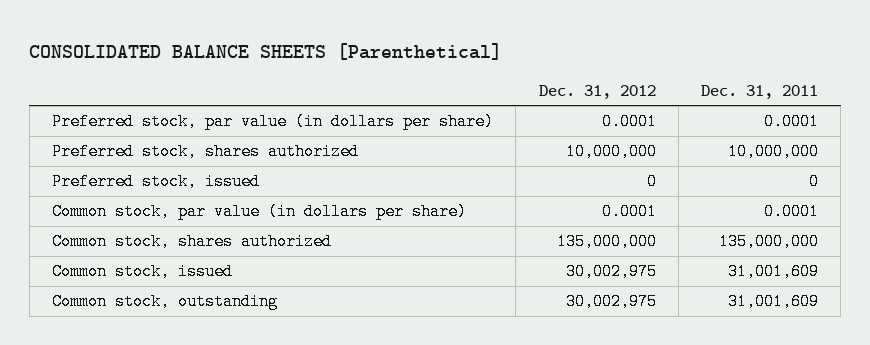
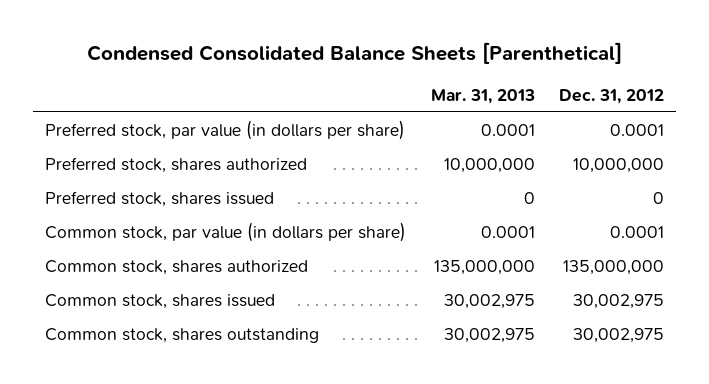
- CONSOLIDATED BALANCE SHEETS [Parenthetical]
+ Condensed Consolidated Balance Sheets [Parenthetical]
- | Dec. 31, 2012 | Dec. 31, 2011
+ | Mar. 31, 2013 | Dec. 31, 2012
- Preferred stock, issued | 0 | 0
+ Preferred stock, shares issued | 0 | 0
- Common stock, issued | 30,002,975 | 31,001,609
- Common stock, outstanding | 30,002,975 | 31,001,609
+ Common stock, shares issued | 30,002,975 | 30,002,975
+ Common stock, shares outstanding | 30,002,975 | 30,002,975

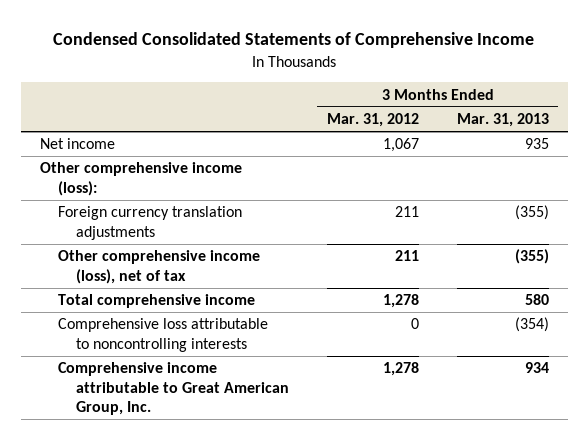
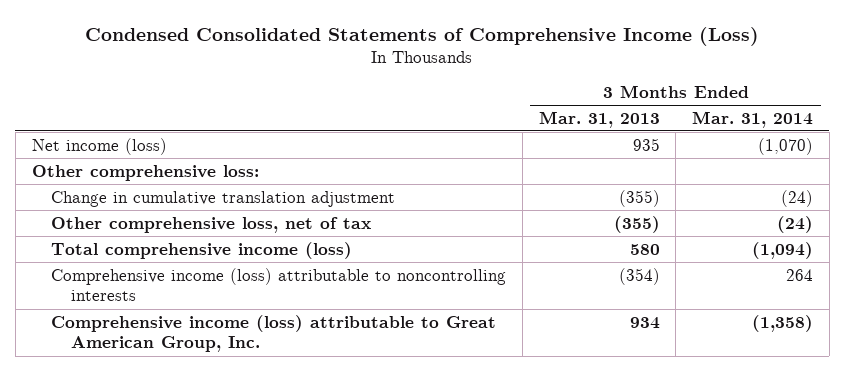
- Condensed Consolidated Statements of Comprehensive Income
+ Condensed Consolidated Statements of Comprehensive Income (Loss)
- | 3 Months Ended Mar. 31, 2012 | 3 Months Ended Mar. 31, 2013
+ | 3 Months Ended Mar. 31, 2013 | 3 Months Ended Mar. 31, 2014
- Net income | 1,067 | 935
- Other comprehensive income (loss):
- Foreign currency translation adjustments | 211 | (355)
- Other comprehensive income (loss), net of tax | 211 | (355)
- Total comprehensive income | 1,278 | 580
- Comprehensive loss attributable to noncontrolling interests | 0 | (354)
- Comprehensive income attributable to Great American Group, Inc. | 1,278 | 934
+ Net income (loss) | 935 | (1,070)
+ Other comprehensive loss:
+ Change in cumulative translation adjustment | (355) | (24)
+ Other comprehensive loss, net of tax | (355) | (24)
+ Total comprehensive income (loss) | 580 | (1,094)
+ Comprehensive income (loss) attributable to noncontrolling interests | (354) | 264
+ Comprehensive income (loss) attributable to Great American Group, Inc. | 934 | (1,358)

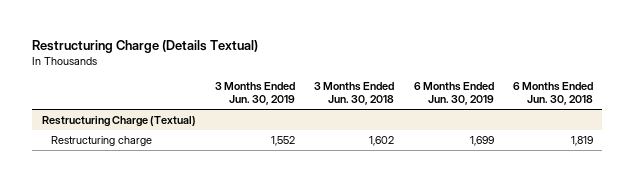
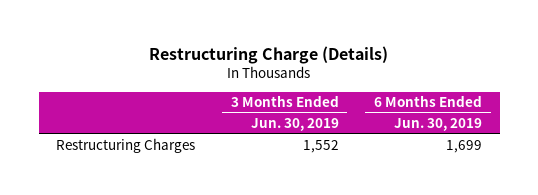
- Restructuring Charge (Details Textual)
+ Restructuring Charge (Details)
- | 3 Months Ended Jun. 30, 2019 | 3 Months Ended Jun. 30, 2018 | 6 Months Ended Jun. 30, 2019 | 6 Months Ended Jun. 30, 2018
+ | 3 Months Ended Jun. 30, 2019 | 6 Months Ended Jun. 30, 2019
- Restructuring Charge (Textual)
- Restructuring charge | 1,552 | 1,602 | 1,699 | 1,819
+ Restructuring Charges | 1,552 | 1,699

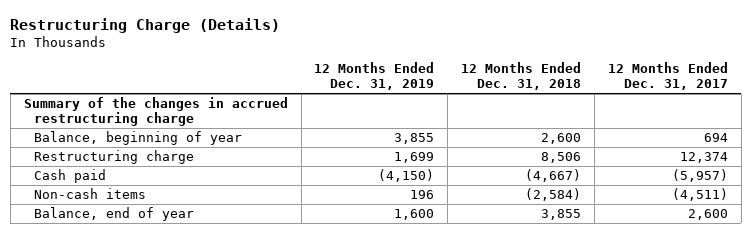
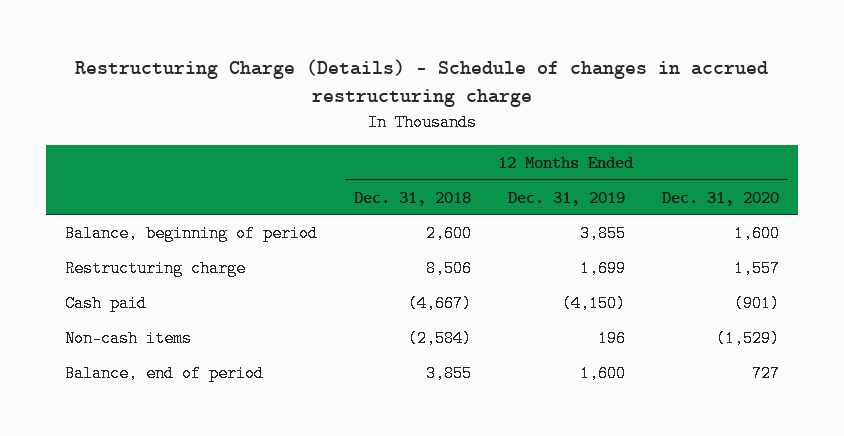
- Restructuring Charge (Details)
+ Restructuring Charge (Details) - Schedule of changes in accrued restructuring charge
- | 12 Months Ended Dec. 31, 2019 | 12 Months Ended Dec. 31, 2018 | 12 Months Ended Dec. 31, 2017
+ | 12 Months Ended Dec. 31, 2018 | 12 Months Ended Dec. 31, 2019 | 12 Months Ended Dec. 31, 2020
- Summary of the changes in accrued restructuring charge
- Balance, beginning of year | 3,855 | 2,600 | 694
+ Balance, beginning of period | 2,600 | 3,855 | 1,600
- Balance, end of year | 1,600 | 3,855 | 2,600
+ Balance, end of period | 3,855 | 1,600 | 727

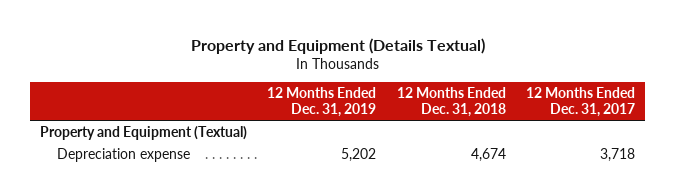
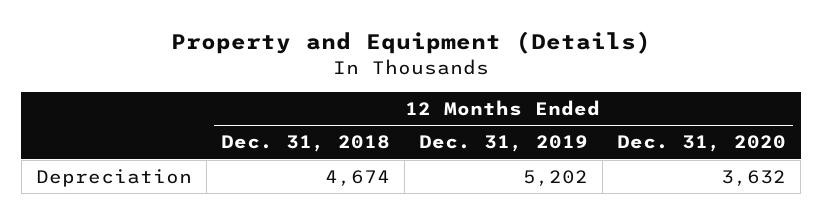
- Property and Equipment (Details Textual)
+ Property and Equipment (Details)
- | 12 Months Ended Dec. 31, 2019 | 12 Months Ended Dec. 31, 2018 | 12 Months Ended Dec. 31, 2017
+ | 12 Months Ended Dec. 31, 2018 | 12 Months Ended Dec. 31, 2019 | 12 Months Ended Dec. 31, 2020
- Property and Equipment (Textual)
- Depreciation expense | 5,202 | 4,674 | 3,718
+ Depreciation | 4,674 | 5,202 | 3,632

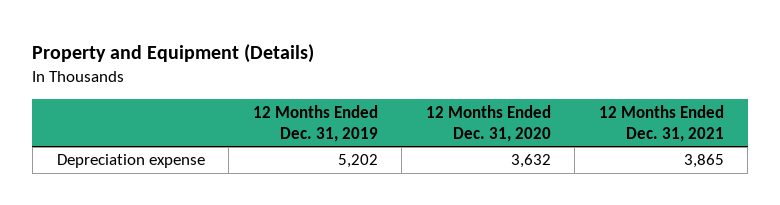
- | 12 Months Ended Dec. 31, 2018 | 12 Months Ended Dec. 31, 2019 | 12 Months Ended Dec. 31, 2020
+ | 12 Months Ended Dec. 31, 2019 | 12 Months Ended Dec. 31, 2020 | 12 Months Ended Dec. 31, 2021
- Depreciation | 4,674 | 5,202 | 3,632
+ Depreciation expense | 5,202 | 3,632 | 3,865

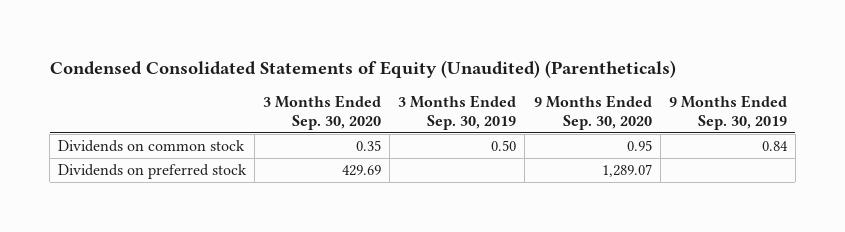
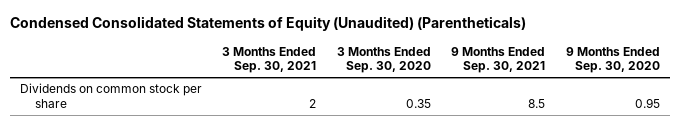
- | 3 Months Ended Sep. 30, 2020 | 3 Months Ended Sep. 30, 2019 | 9 Months Ended Sep. 30, 2020 | 9 Months Ended Sep. 30, 2019
+ | 3 Months Ended Sep. 30, 2021 | 3 Months Ended Sep. 30, 2020 | 9 Months Ended Sep. 30, 2021 | 9 Months Ended Sep. 30, 2020
- Dividends on common stock | 0.35 | 0.50 | 0.95 | 0.84
- Dividends on preferred stock | 429.69 | | 1,289.07 |
+ Dividends on common stock per share | 2 | 0.35 | 8.5 | 0.95

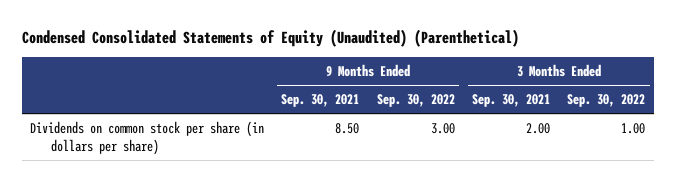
- Condensed Consolidated Statements of Equity (Unaudited) (Parentheticals)
+ Condensed Consolidated Statements of Equity (Unaudited) (Parenthetical)
- | 3 Months Ended Sep. 30, 2021 | 3 Months Ended Sep. 30, 2020 | 9 Months Ended Sep. 30, 2021 | 9 Months Ended Sep. 30, 2020
+ | 9 Months Ended Sep. 30, 2021 | 9 Months Ended Sep. 30, 2022 | 3 Months Ended Sep. 30, 2021 | 3 Months Ended Sep. 30, 2022
- Dividends on common stock per share | 2 | 0.35 | 8.5 | 0.95
+ Dividends on common stock per share (in dollars per share) | 8.50 | 3.00 | 2.00 | 1.00

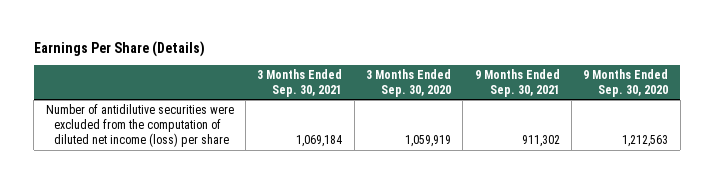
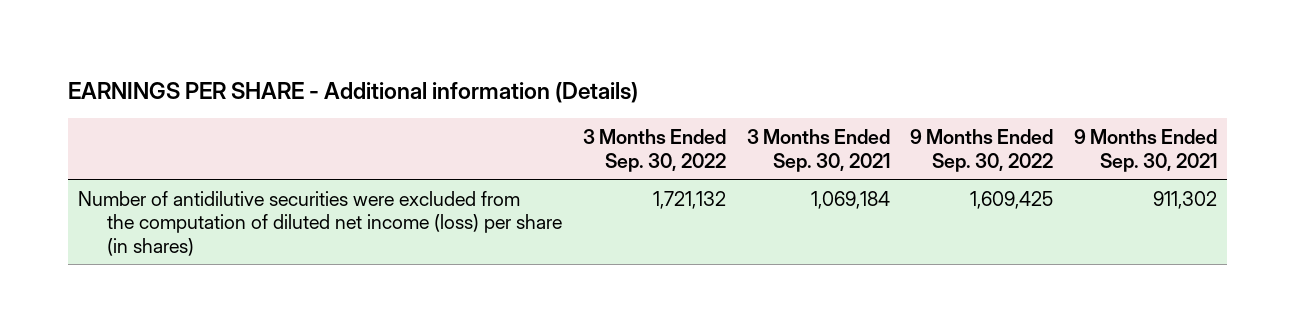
- Earnings Per Share (Details)
+ EARNINGS PER SHARE - Additional information (Details)
- | 3 Months Ended Sep. 30, 2021 | 3 Months Ended Sep. 30, 2020 | 9 Months Ended Sep. 30, 2021 | 9 Months Ended Sep. 30, 2020
+ | 3 Months Ended Sep. 30, 2022 | 3 Months Ended Sep. 30, 2021 | 9 Months Ended Sep. 30, 2022 | 9 Months Ended Sep. 30, 2021
- Number of antidilutive securities were excluded from the computation of diluted net income (loss) per share | 1,069,184 | 1,059,919 | 911,302 | 1,212,563
+ Number of antidilutive securities were excluded from the computation of diluted net income (loss) per share (in shares) | 1,721,132 | 1,069,184 | 1,609,425 | 911,302

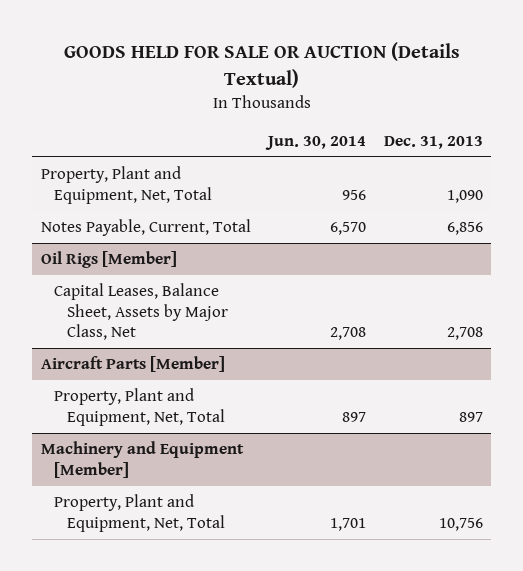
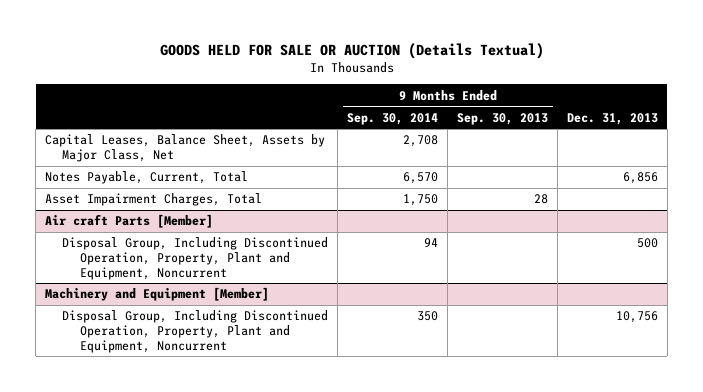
- | Jun. 30, 2014 | Dec. 31, 2013
+ | 9 Months Ended Sep. 30, 2014 | 9 Months Ended Sep. 30, 2013 | Dec. 31, 2013
- Property, Plant and Equipment, Net, Total | 956 | 1,090
+ Capital Leases, Balance Sheet, Assets by Major Class, Net | 2,708 | |
- Oil Rigs [Member]
- Capital Leases, Balance Sheet, Assets by Major Class, Net | 2,708 | 2,708
- Aircraft Parts [Member]
- Property, Plant and Equipment, Net, Total | 897 | 897
+ Asset Impairment Charges, Total | 1,750 | 28 |
+ Air craft Parts [Member]
+ Disposal Group, Including Discontinued Operation, Property, Plant and Equipment, Noncurrent | 94 | | 500
@ Machinery and Equipment [Member]
- Property, Plant and Equipment, Net, Total | 1,701 | 10,756
+ Disposal Group, Including Discontinued Operation, Property, Plant and Equipment, Noncurrent | 350 | | 10,756

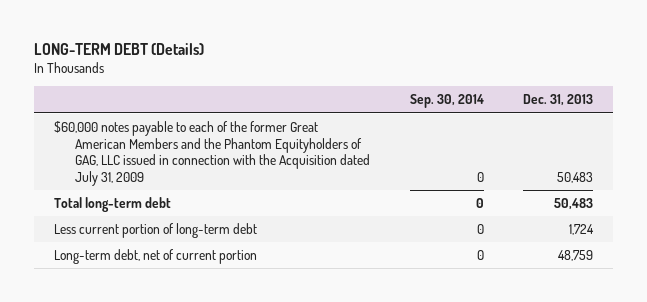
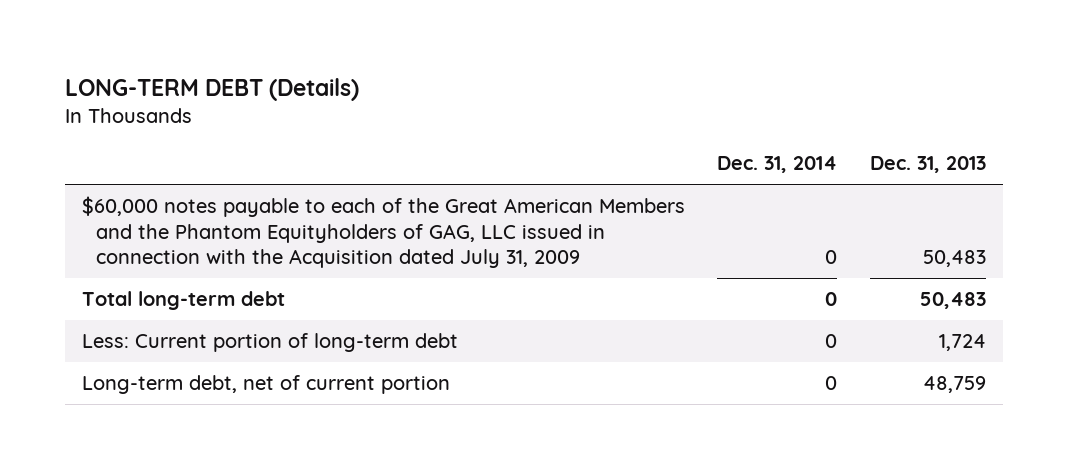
- | Sep. 30, 2014 | Dec. 31, 2013
+ | Dec. 31, 2014 | Dec. 31, 2013
- $60,000 notes payable to each of the former Great American Members and the Phantom Equityholders of GAG, LLC issued in connection with the Acquisition dated July 31, 2009 | 0 | 50,483
+ $60,000 notes payable to each of the Great American Members and the Phantom Equityholders of GAG, LLC issued in connection with the Acquisition dated July 31, 2009 | 0 | 50,483
- Less current portion of long-term debt | 0 | 1,724
+ Less: Current portion of long-term debt | 0 | 1,724

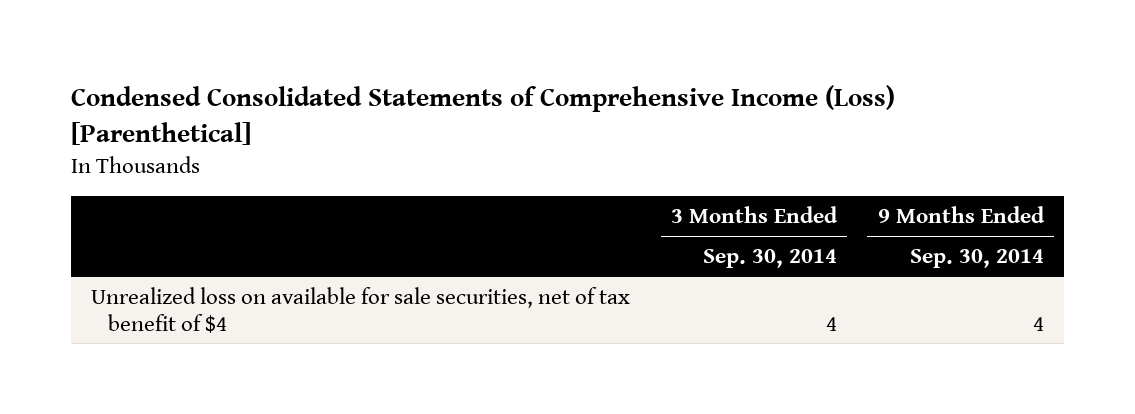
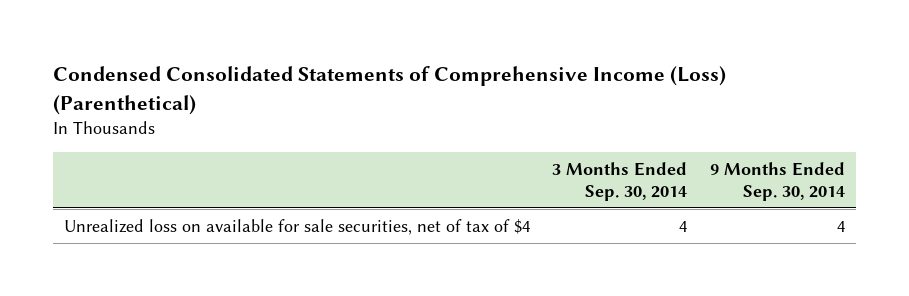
- Condensed Consolidated Statements of Comprehensive Income (Loss) [Parenthetical]
+ Condensed Consolidated Statements of Comprehensive Income (Loss) (Parenthetical)
- Unrealized loss on available for sale securities, net of tax benefit of $4 | 4 | 4
+ Unrealized loss on available for sale securities, net of tax of $4 | 4 | 4

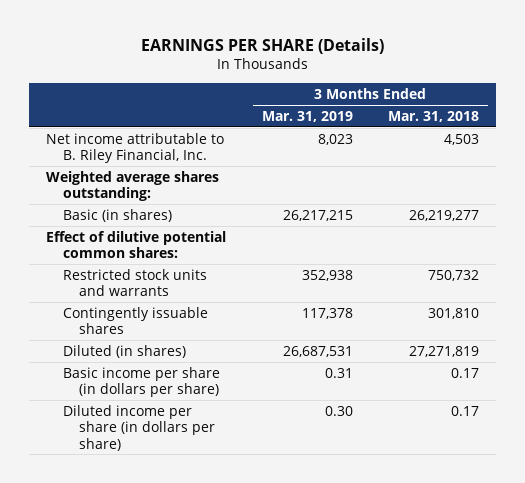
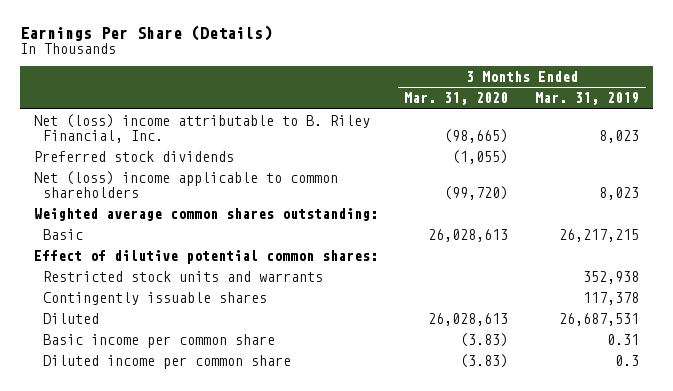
- EARNINGS PER SHARE (Details)
+ Earnings Per Share (Details)
- | 3 Months Ended Mar. 31, 2019 | 3 Months Ended Mar. 31, 2018
+ | 3 Months Ended Mar. 31, 2020 | 3 Months Ended Mar. 31, 2019
- Net income attributable to B. Riley Financial, Inc. | 8,023 | 4,503
- Weighted average shares outstanding:
- Basic (in shares) | 26,217,215 | 26,219,277
+ Net (loss) income attributable to B. Riley Financial, Inc. | (98,665) | 8,023
+ Preferred stock dividends | (1,055) |
+ Net (loss) income applicable to common shareholders | (99,720) | 8,023
+ Weighted average common shares outstanding:
+ Basic | 26,028,613 | 26,217,215
- Diluted (in shares) | 26,687,531 | 27,271,819
- Basic income per share (in dollars per share) | 0.31 | 0.17
- Diluted income per share (in dollars per share) | 0.30 | 0.17
+ Diluted | 26,028,613 | 26,687,531
+ Basic income per common share | (3.83) | 0.31
+ Diluted income per common share | (3.83) | 0.3

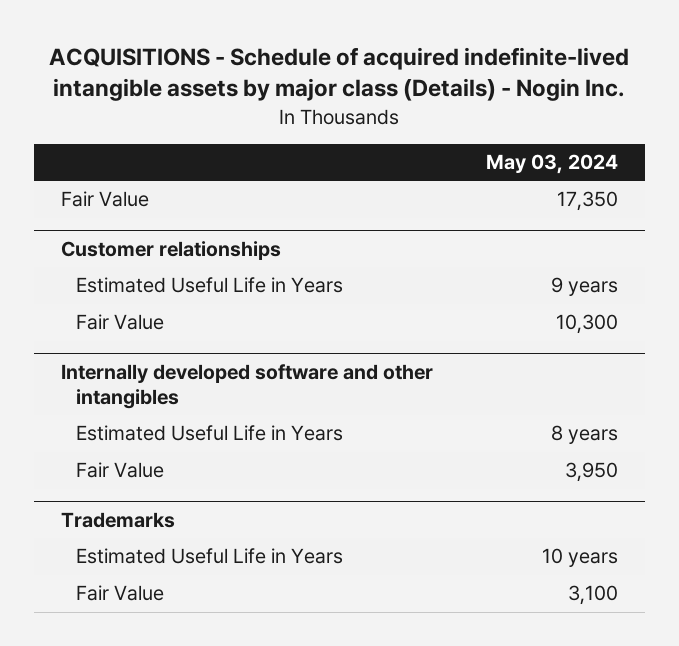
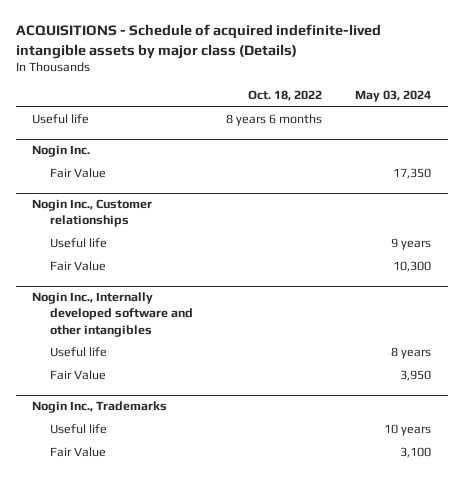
- ACQUISITIONS - Schedule of acquired indefinite-lived intangible assets by major class (Details) - Nogin Inc.
+ ACQUISITIONS - Schedule of acquired indefinite-lived intangible assets by major class (Details)
- | May 03, 2024
+ | Oct. 18, 2022 | May 03, 2024
+ Useful life | 8 years 6 months |
+ Nogin Inc.
- Customer relationships
- Estimated Useful Life in Years | 9 years
+ Nogin Inc., Customer relationships
+ Useful life | | 9 years
- Internally developed software and other intangibles
- Estimated Useful Life in Years | 8 years
+ Nogin Inc., Internally developed software and other intangibles
+ Useful life | | 8 years
- Trademarks
- Estimated Useful Life in Years | 10 years
+ Nogin Inc., Trademarks
+ Useful life | | 10 years

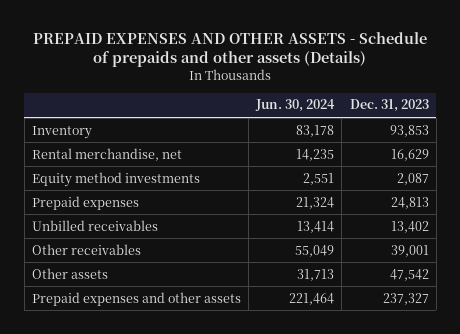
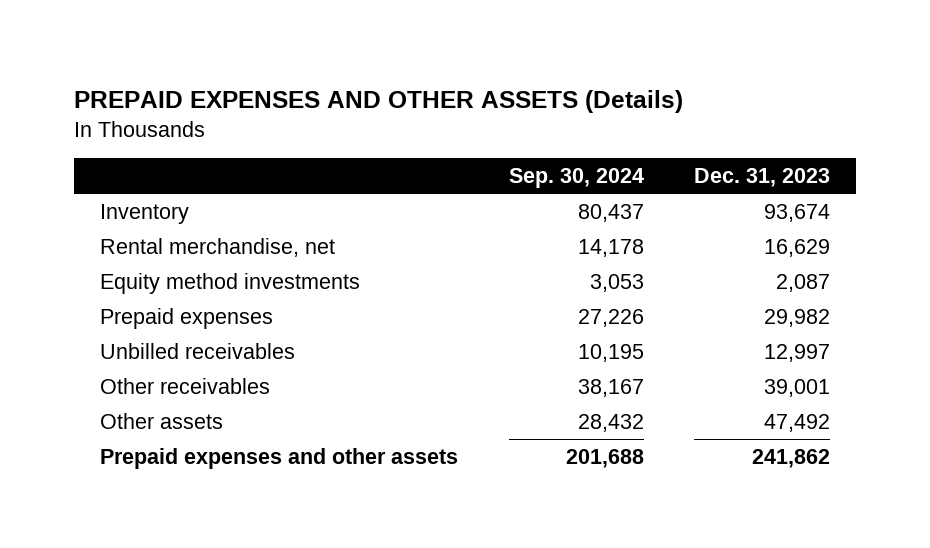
- PREPAID EXPENSES AND OTHER ASSETS - Schedule of prepaids and other assets (Details)
+ PREPAID EXPENSES AND OTHER ASSETS (Details)
- | Jun. 30, 2024 | Dec. 31, 2023
+ | Sep. 30, 2024 | Dec. 31, 2023
- Inventory | 83,178 | 93,853
+ Inventory | 80,437 | 93,674
- Prepaid expenses | 21,324 | 24,813
- Unbilled receivables | 13,414 | 13,402
+ Prepaid expenses | 27,226 | 29,982
+ Unbilled receivables | 10,195 | 12,997
- Other assets | 31,713 | 47,542
- Prepaid expenses and other assets | 221,464 | 237,327
+ Other assets | 28,432 | 47,492
+ Prepaid expenses and other assets | 201,688 | 241,862

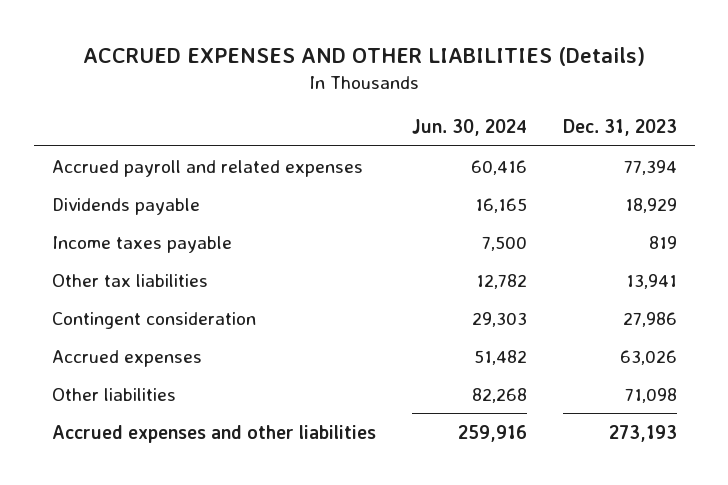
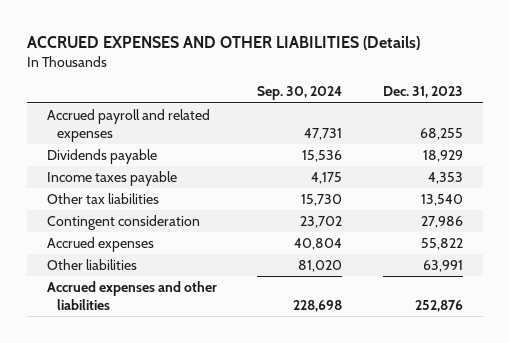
- | Jun. 30, 2024 | Dec. 31, 2023
+ | Sep. 30, 2024 | Dec. 31, 2023
- Accrued payroll and related expenses | 60,416 | 77,394
+ Accrued payroll and related expenses | 47,731 | 68,255
- Income taxes payable | 7,500 | 819
- Other tax liabilities | 12,782 | 13,941
+ Income taxes payable | 4,175 | 4,353
+ Other tax liabilities | 15,730 | 13,540
- Accrued expenses | 51,482 | 63,026
- Other liabilities | 82,268 | 71,098
- Accrued expenses and other liabilities | 259,916 | 273,193
+ Accrued expenses | 40,804 | 55,822
+ Other liabilities | 81,020 | 63,991
+ Accrued expenses and other liabilities | 228,698 | 252,876

